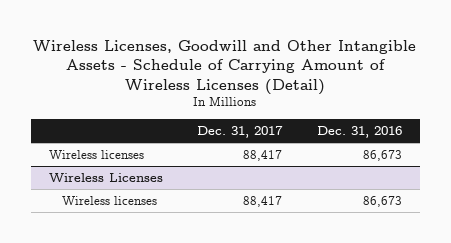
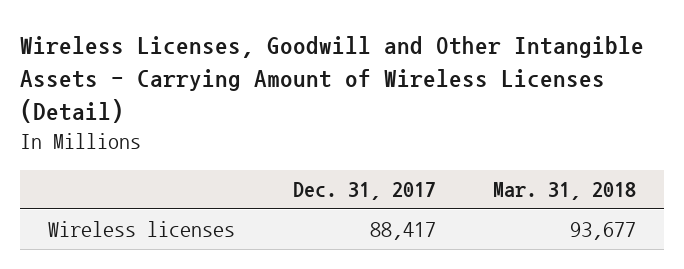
- Wireless Licenses, Goodwill and Other Intangible Assets - Schedule of Carrying Amount of Wireless Licenses (Detail)
+ Wireless Licenses, Goodwill and Other Intangible Assets - Carrying Amount of Wireless Licenses (Detail)
- | Dec. 31, 2017 | Dec. 31, 2016
+ | Dec. 31, 2017 | Mar. 31, 2018
- Wireless Licenses
- Wireless licenses | 88,417 | 86,673

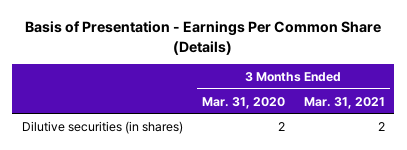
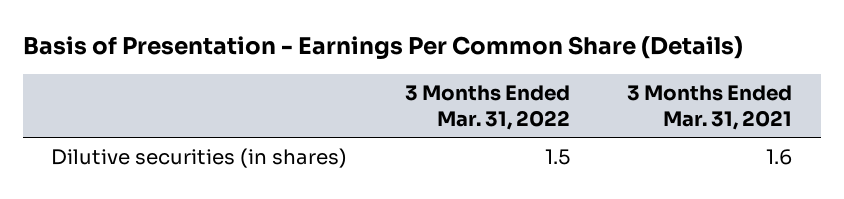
- | 3 Months Ended Mar. 31, 2020 | 3 Months Ended Mar. 31, 2021
+ | 3 Months Ended Mar. 31, 2022 | 3 Months Ended Mar. 31, 2021
- Dilutive securities (in shares) | 2 | 2
+ Dilutive securities (in shares) | 1.5 | 1.6

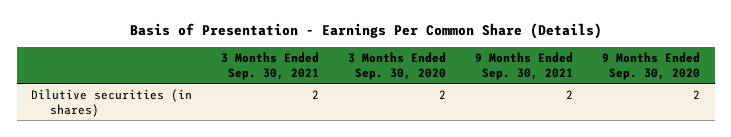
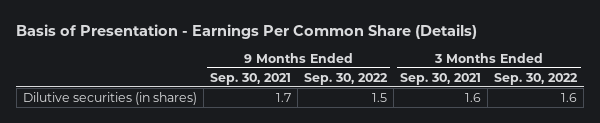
- | 3 Months Ended Sep. 30, 2021 | 3 Months Ended Sep. 30, 2020 | 9 Months Ended Sep. 30, 2021 | 9 Months Ended Sep. 30, 2020
+ | 9 Months Ended Sep. 30, 2021 | 9 Months Ended Sep. 30, 2022 | 3 Months Ended Sep. 30, 2021 | 3 Months Ended Sep. 30, 2022
- Dilutive securities (in shares) | 2 | 2 | 2 | 2
+ Dilutive securities (in shares) | 1.7 | 1.5 | 1.6 | 1.6

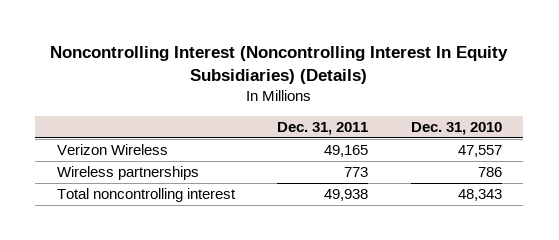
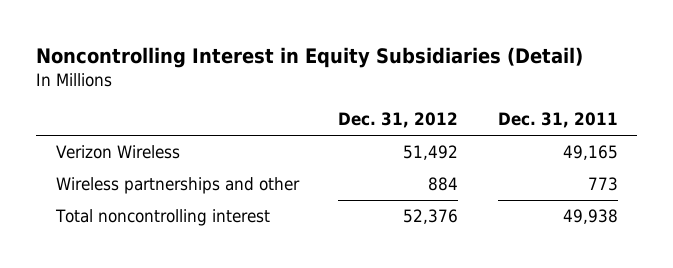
- Noncontrolling Interest (Noncontrolling Interest In Equity Subsidiaries) (Details)
+ Noncontrolling Interest in Equity Subsidiaries (Detail)
- | Dec. 31, 2011 | Dec. 31, 2010
+ | Dec. 31, 2012 | Dec. 31, 2011
- Wireless partnerships | 773 | 786
+ Wireless partnerships and other | 884 | 773

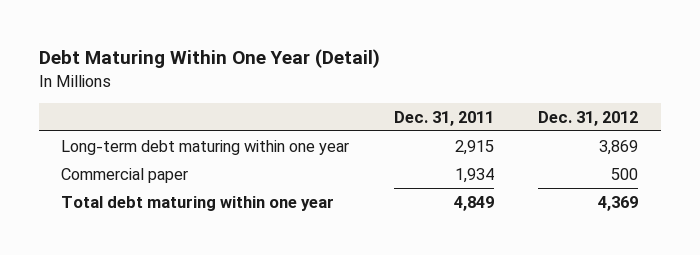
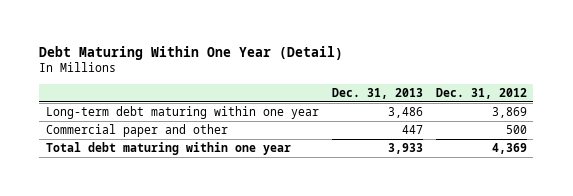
- | Dec. 31, 2011 | Dec. 31, 2012
+ | Dec. 31, 2013 | Dec. 31, 2012
- Commercial paper | 1,934 | 500
+ Commercial paper and other | 447 | 500

